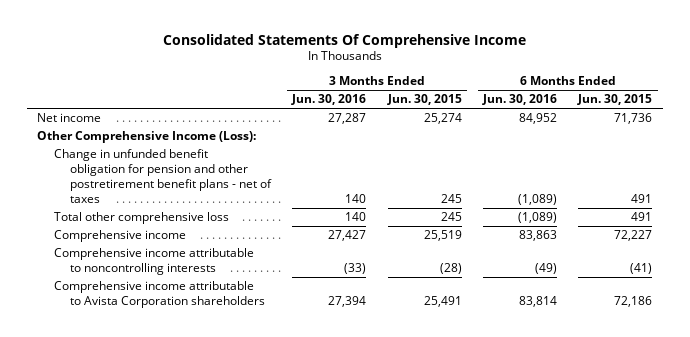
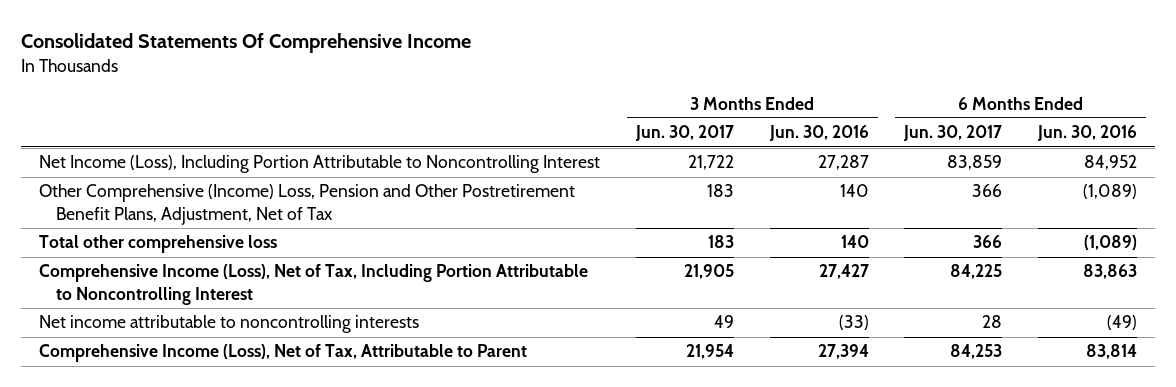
- | 3 Months Ended Jun. 30, 2016 | 3 Months Ended Jun. 30, 2015 | 6 Months Ended Jun. 30, 2016 | 6 Months Ended Jun. 30, 2015
+ | 3 Months Ended Jun. 30, 2017 | 3 Months Ended Jun. 30, 2016 | 6 Months Ended Jun. 30, 2017 | 6 Months Ended Jun. 30, 2016
- Net income | 27,287 | 25,274 | 84,952 | 71,736
- Other Comprehensive Income (Loss):
- Change in unfunded benefit obligation for pension and other postretirement benefit plans - net of taxes | 140 | 245 | (1,089) | 491
+ Net Income (Loss), Including Portion Attributable to Noncontrolling Interest | 21,722 | 27,287 | 83,859 | 84,952
+ Other Comprehensive (Income) Loss, Pension and Other Postretirement Benefit Plans, Adjustment, Net of Tax | 183 | 140 | 366 | (1,089)
- Comprehensive income | 27,427 | 25,519 | 83,863 | 72,227
- Comprehensive income attributable to noncontrolling interests | (33) | (28) | (49) | (41)
- Comprehensive income attributable to Avista Corporation shareholders | 27,394 | 25,491 | 83,814 | 72,186
+ Comprehensive Income (Loss), Net of Tax, Including Portion Attributable to Noncontrolling Interest | 21,905 | 27,427 | 84,225 | 83,863
+ Net income attributable to noncontrolling interests | 49 | (33) | 28 | (49)
+ Comprehensive Income (Loss), Net of Tax, Attributable to Parent | 21,954 | 27,394 | 84,253 | 83,814

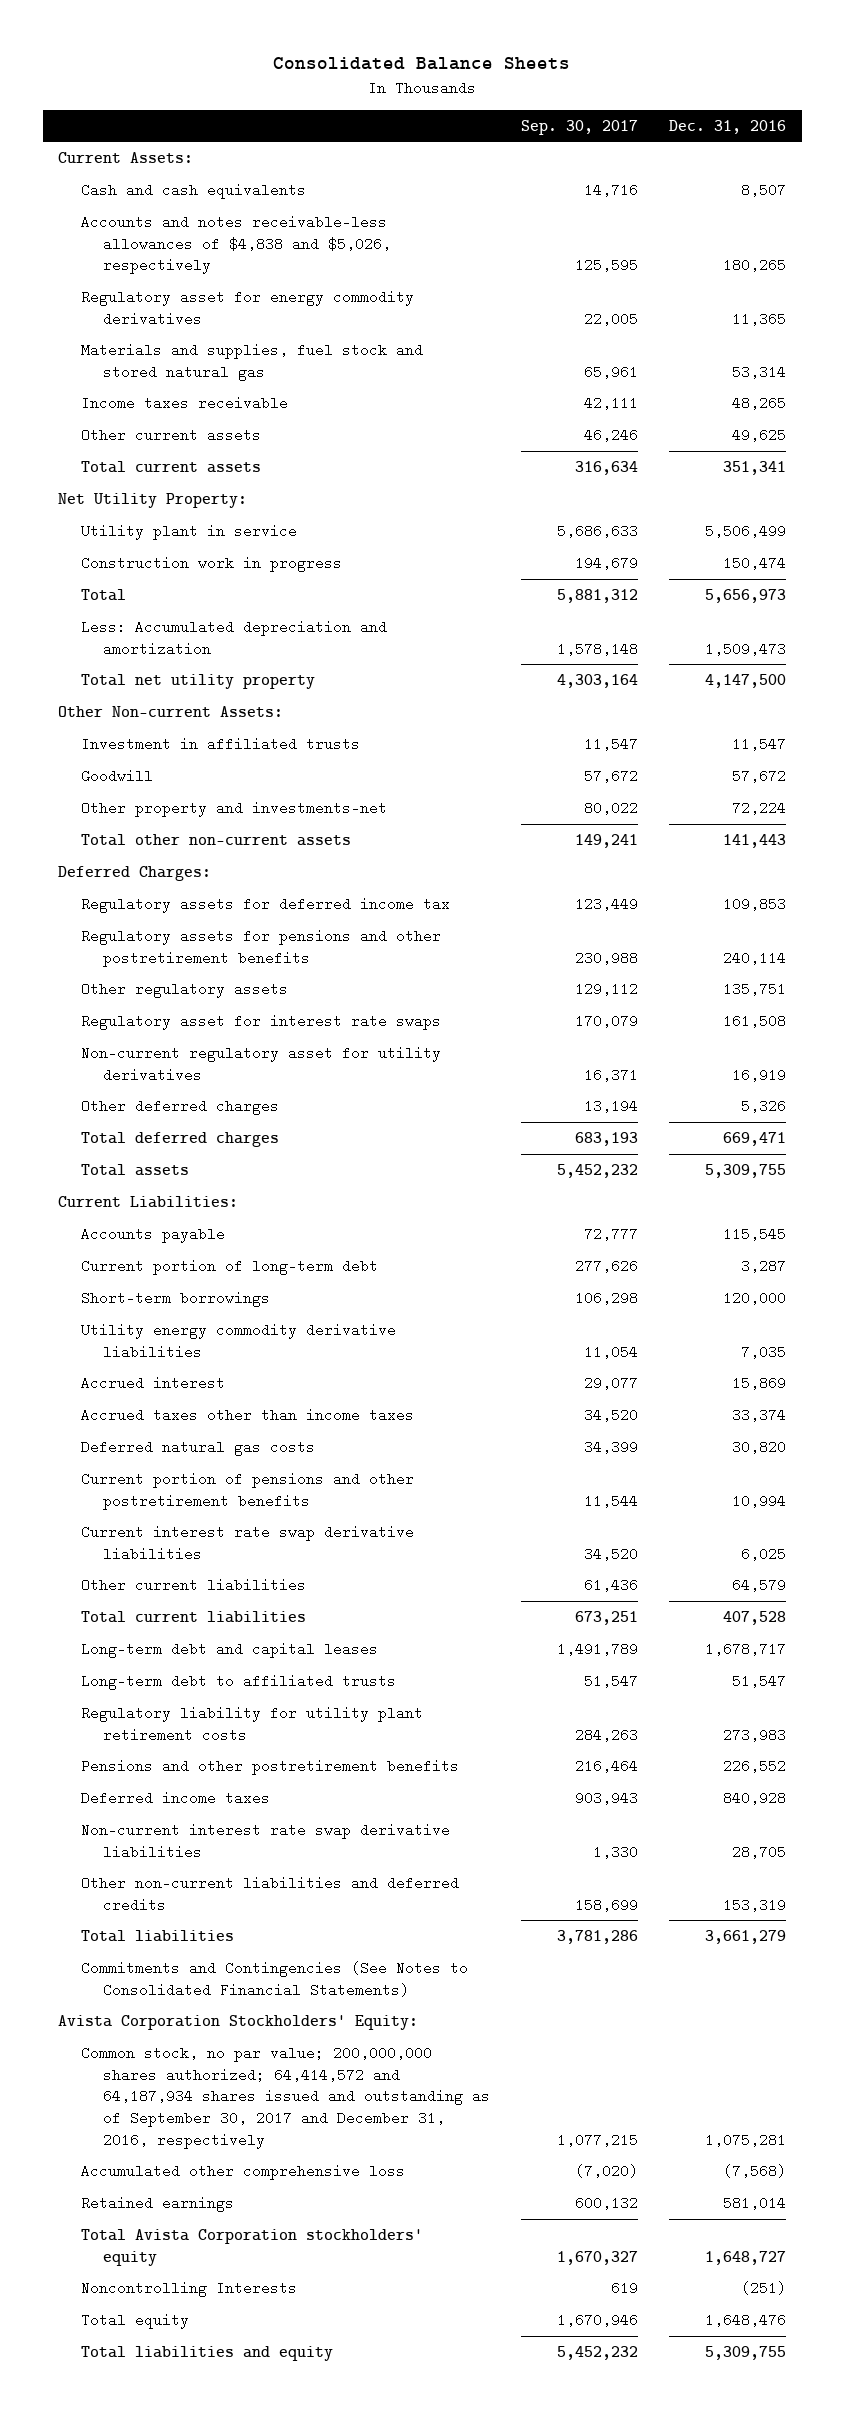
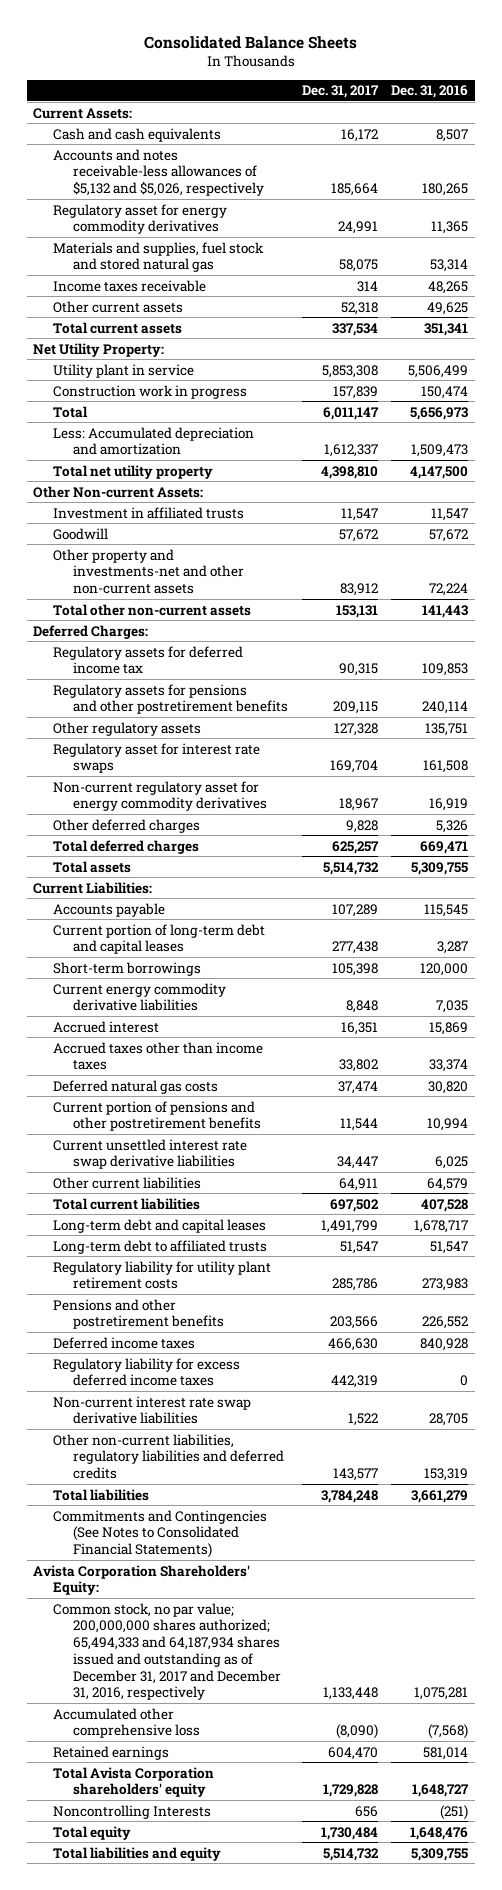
- | Sep. 30, 2017 | Dec. 31, 2016
+ | Dec. 31, 2017 | Dec. 31, 2016
- Accounts and notes receivable-less allowances of $4,838 and $5,026, respectively | 125,595 | 180,265
+ Accounts and notes receivable-less allowances of $5,132 and $5,026, respectively | 185,664 | 180,265
- Other property and investments-net | 80,022 | 72,224
+ Other property and investments-net and other non-current assets | 83,912 | 72,224
- Non-current regulatory asset for utility derivatives | 16,371 | 16,919
+ Non-current regulatory asset for energy commodity derivatives | 18,967 | 16,919
- Current portion of long-term debt | 277,626 | 3,287
+ Current portion of long-term debt and capital leases | 277,438 | 3,287
- Utility energy commodity derivative liabilities | 11,054 | 7,035
+ Current energy commodity derivative liabilities | 8,848 | 7,035
- Current interest rate swap derivative liabilities | 34,520 | 6,025
+ Current unsettled interest rate swap derivative liabilities | 34,447 | 6,025
+ Regulatory liability for excess deferred income taxes | 442,319 | 0
- Other non-current liabilities and deferred credits | 158,699 | 153,319
+ Other non-current liabilities, regulatory liabilities and deferred credits | 143,577 | 153,319
- Avista Corporation Stockholders' Equity:
- Common stock, no par value; 200,000,000 shares authorized; 64,414,572 and 64,187,934 shares issued and outstanding as of September 30, 2017 and December 31, 2016, respectively | 1,077,215 | 1,075,281
+ Avista Corporation Shareholders' Equity:
+ Common stock, no par value; 200,000,000 shares authorized; 65,494,333 and 64,187,934 shares issued and outstanding as of December 31, 2017 and December 31, 2016, respectively | 1,133,448 | 1,075,281
- Total Avista Corporation stockholders' equity | 1,670,327 | 1,648,727
+ Total Avista Corporation shareholders' equity | 1,729,828 | 1,648,727

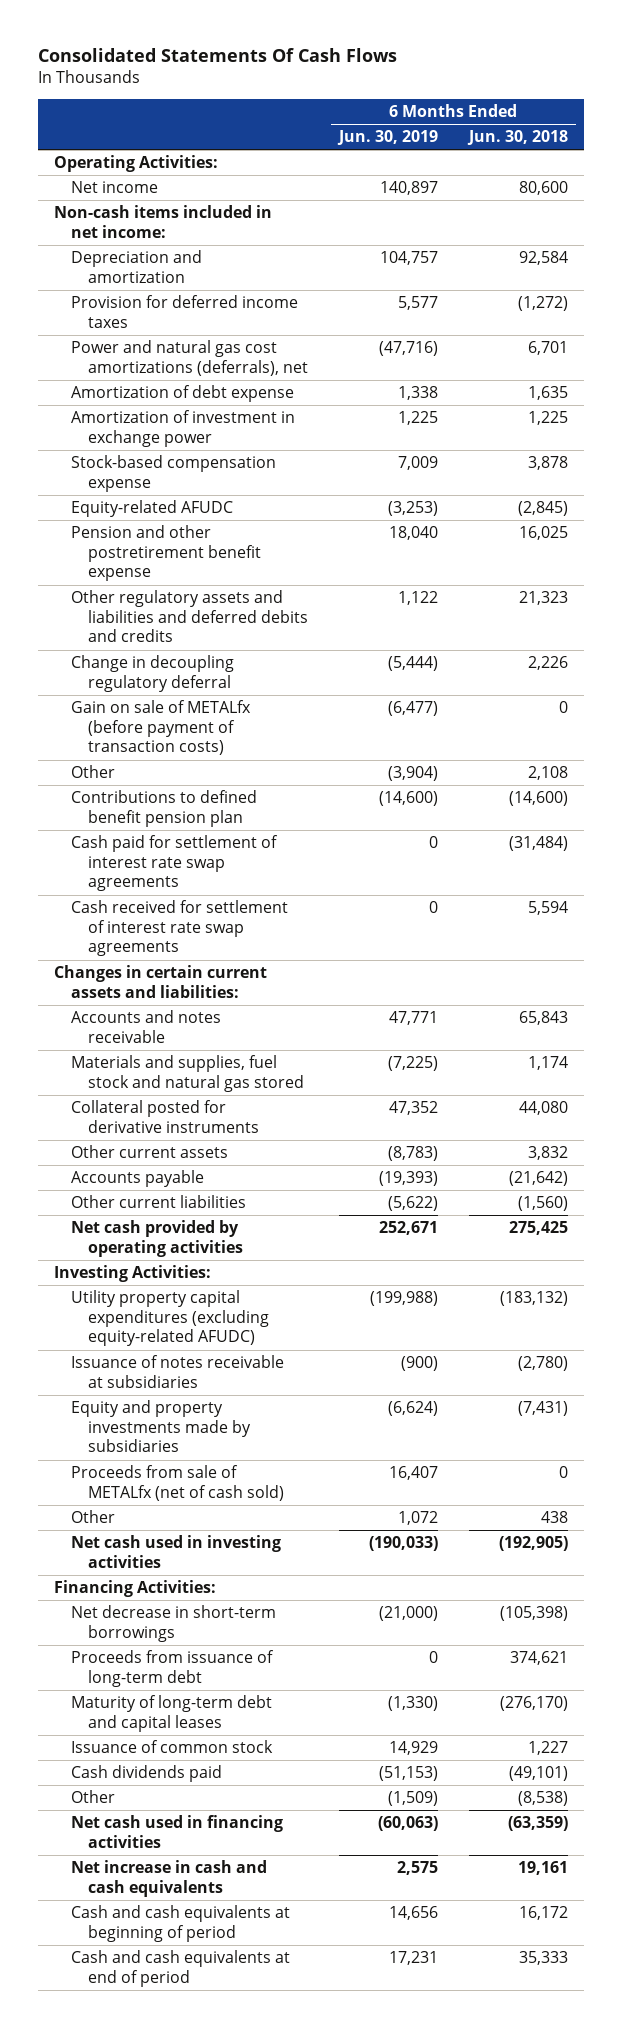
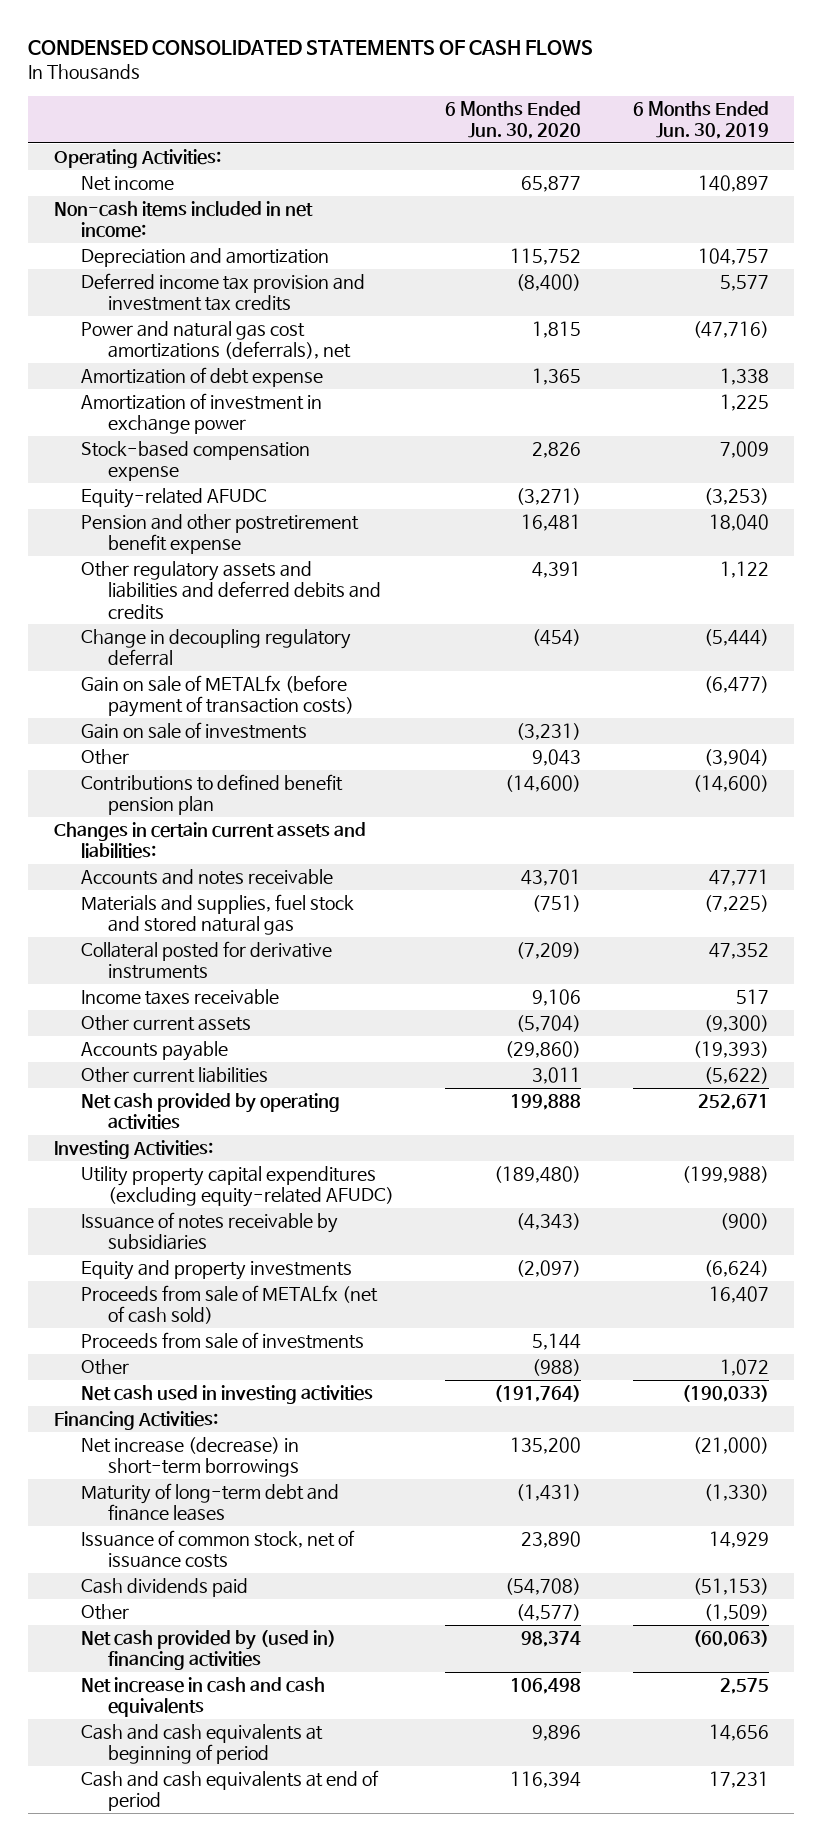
- Consolidated Statements Of Cash Flows
+ CONDENSED CONSOLIDATED STATEMENTS OF CASH FLOWS
- | 6 Months Ended Jun. 30, 2019 | 6 Months Ended Jun. 30, 2018
+ | 6 Months Ended Jun. 30, 2020 | 6 Months Ended Jun. 30, 2019
- Provision for deferred income taxes | 5,577 | (1,272)
+ Deferred income tax provision and investment tax credits | (8,400) | 5,577
+ Gain on sale of investments | (3,231) |
- Cash paid for settlement of interest rate swap agreements | 0 | (31,484)
- Cash received for settlement of interest rate swap agreements | 0 | 5,594
- Materials and supplies, fuel stock and natural gas stored | (7,225) | 1,174
+ Materials and supplies, fuel stock and stored natural gas | (751) | (7,225)
- Other current assets | (8,783) | 3,832
+ Income taxes receivable | 9,106 | 517
+ Other current assets | (5,704) | (9,300)
- Issuance of notes receivable at subsidiaries | (900) | (2,780)
- Equity and property investments made by subsidiaries | (6,624) | (7,431)
+ Issuance of notes receivable by subsidiaries | (4,343) | (900)
+ Equity and property investments | (2,097) | (6,624)
+ Proceeds from sale of investments | 5,144 |
- Net decrease in short-term borrowings | (21,000) | (105,398)
- Proceeds from issuance of long-term debt | 0 | 374,621
- Maturity of long-term debt and capital leases | (1,330) | (276,170)
- Issuance of common stock | 14,929 | 1,227
+ Net increase (decrease) in short-term borrowings | 135,200 | (21,000)
+ Maturity of long-term debt and finance leases | (1,431) | (1,330)
+ Issuance of common stock, net of issuance costs | 23,890 | 14,929
- Net cash used in financing activities | (60,063) | (63,359)
+ Net cash provided by (used in) financing activities | 98,374 | (60,063)

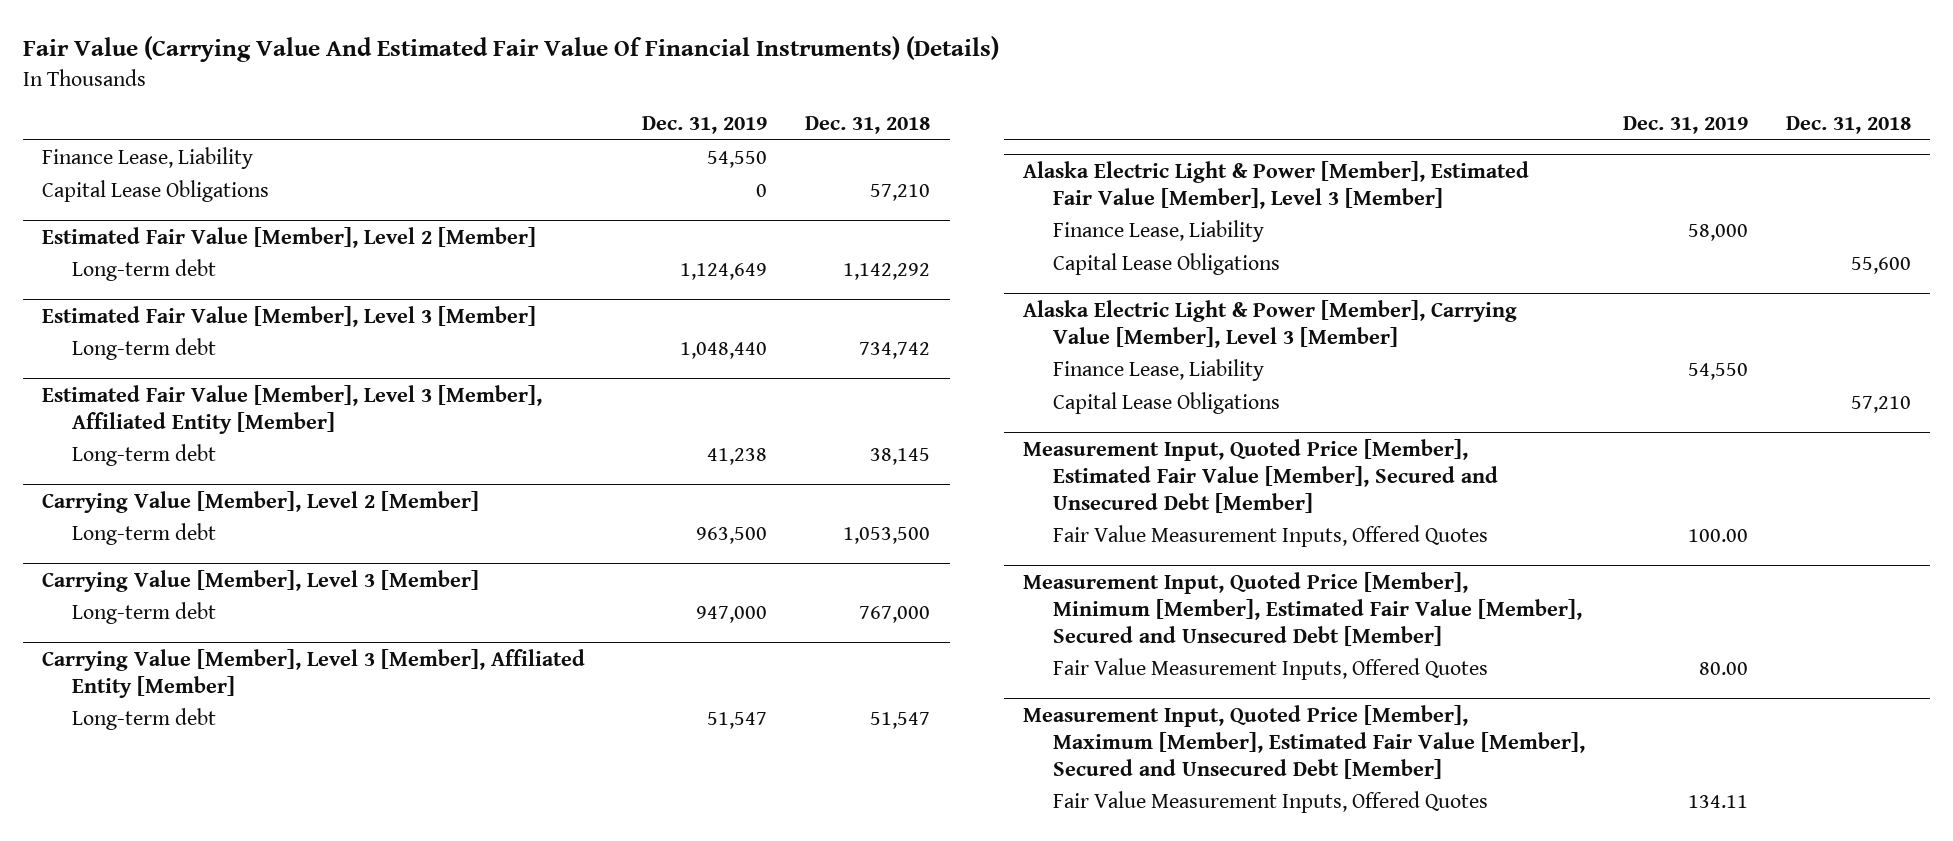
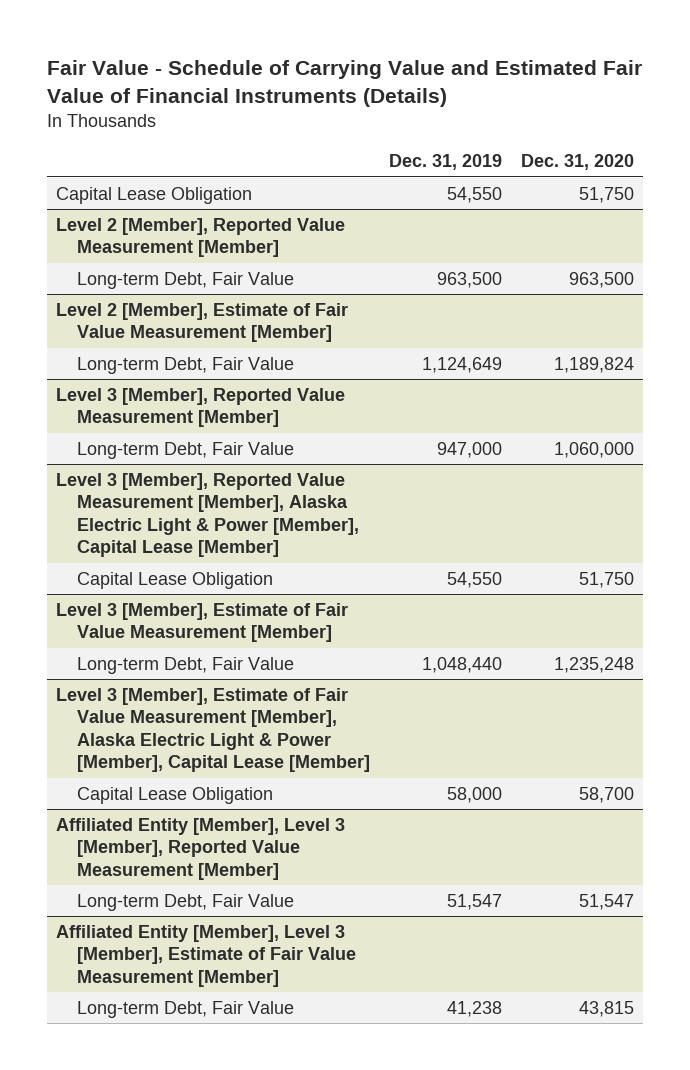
- Fair Value (Carrying Value And Estimated Fair Value Of Financial Instruments) (Details)
+ Fair Value - Schedule of Carrying Value and Estimated Fair Value of Financial Instruments (Details)
- | Dec. 31, 2019 | Dec. 31, 2018
+ | Dec. 31, 2019 | Dec. 31, 2020
- Finance Lease, Liability | 54,550 |
- Capital Lease Obligations | 0 | 57,210
- Estimated Fair Value [Member], Level 2 [Member]
- Long-term debt | 1,124,649 | 1,142,292
- Estimated Fair Value [Member], Level 3 [Member]
- Long-term debt | 1,048,440 | 734,742
- Estimated Fair Value [Member], Level 3 [Member], Affiliated Entity [Member]
- Long-term debt | 41,238 | 38,145
- Carrying Value [Member], Level 2 [Member]
- Long-term debt | 963,500 | 1,053,500
- Carrying Value [Member], Level 3 [Member]
- Long-term debt | 947,000 | 767,000
- Carrying Value [Member], Level 3 [Member], Affiliated Entity [Member]
- Long-term debt | 51,547 | 51,547
- Alaska Electric Light & Power [Member], Estimated Fair Value [Member], Level 3 [Member]
- Finance Lease, Liability | 58,000 |
- Capital Lease Obligations | | 55,600
- Alaska Electric Light & Power [Member], Carrying Value [Member], Level 3 [Member]
- Finance Lease, Liability | 54,550 |
- Capital Lease Obligations | | 57,210
- Measurement Input, Quoted Price [Member], Estimated Fair Value [Member], Secured and Unsecured Debt [Member]
- Fair Value Measurement Inputs, Offered Quotes | 100.00 |
- Measurement Input, Quoted Price [Member], Minimum [Member], Estimated Fair Value [Member], Secured and Unsecured Debt [Member]
- Fair Value Measurement Inputs, Offered Quotes | 80.00 |
- Measurement Input, Quoted Price [Member], Maximum [Member], Estimated Fair Value [Member], Secured and Unsecured Debt [Member]
- Fair Value Measurement Inputs, Offered Quotes | 134.11 |
+ Capital Lease Obligation | 54,550 | 51,750
+ Level 2 [Member], Reported Value Measurement [Member]
+ Long-term Debt, Fair Value | 963,500 | 963,500
+ Level 2 [Member], Estimate of Fair Value Measurement [Member]
+ Long-term Debt, Fair Value | 1,124,649 | 1,189,824
+ Level 3 [Member], Reported Value Measurement [Member]
+ Long-term Debt, Fair Value | 947,000 | 1,060,000
+ Level 3 [Member], Reported Value Measurement [Member], Alaska Electric Light & Power [Member], Capital Lease [Member]
+ Capital Lease Obligation | 54,550 | 51,750
+ Level 3 [Member], Estimate of Fair Value Measurement [Member]
+ Long-term Debt, Fair Value | 1,048,440 | 1,235,248
+ Level 3 [Member], Estimate of Fair Value Measurement [Member], Alaska Electric Light & Power [Member], Capital Lease [Member]
+ Capital Lease Obligation | 58,000 | 58,700
+ Affiliated Entity [Member], Level 3 [Member], Reported Value Measurement [Member]
+ Long-term Debt, Fair Value | 51,547 | 51,547
+ Affiliated Entity [Member], Level 3 [Member], Estimate of Fair Value Measurement [Member]
+ Long-term Debt, Fair Value | 41,238 | 43,815

